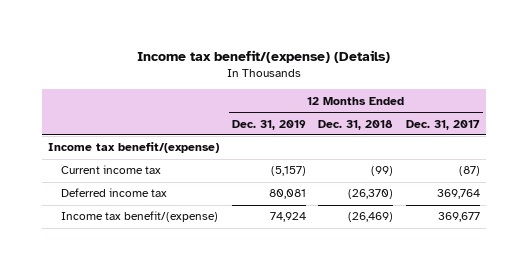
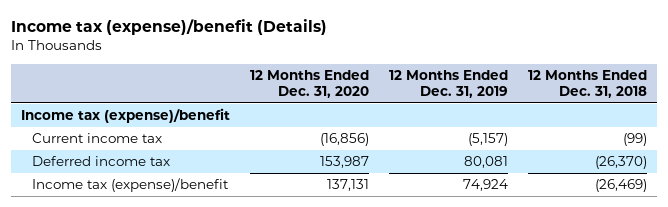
- Income tax benefit/(expense) (Details)
+ Income tax (expense)/benefit (Details)
- | 12 Months Ended Dec. 31, 2019 | 12 Months Ended Dec. 31, 2018 | 12 Months Ended Dec. 31, 2017
+ | 12 Months Ended Dec. 31, 2020 | 12 Months Ended Dec. 31, 2019 | 12 Months Ended Dec. 31, 2018
- Income tax benefit/(expense)
+ Income tax (expense)/benefit
- Income tax benefit/(expense) | 74,924 | (26,469) | 369,677
+ Income tax (expense)/benefit | 137,131 | 74,924 | (26,469)

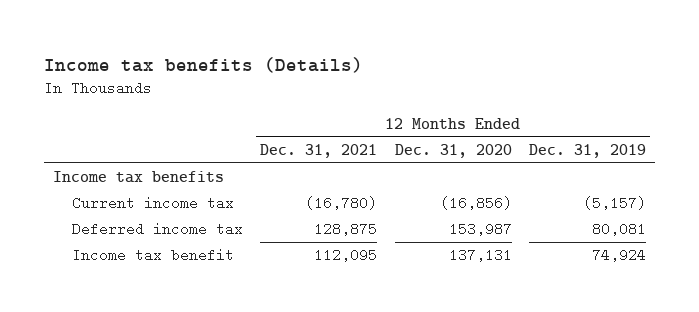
- Income tax (expense)/benefit (Details)
+ Income tax benefits (Details)
- | 12 Months Ended Dec. 31, 2020 | 12 Months Ended Dec. 31, 2019 | 12 Months Ended Dec. 31, 2018
+ | 12 Months Ended Dec. 31, 2021 | 12 Months Ended Dec. 31, 2020 | 12 Months Ended Dec. 31, 2019
- Income tax (expense)/benefit
+ Income tax benefits
- Income tax (expense)/benefit | 137,131 | 74,924 | (26,469)
+ Income tax benefit | 112,095 | 137,131 | 74,924

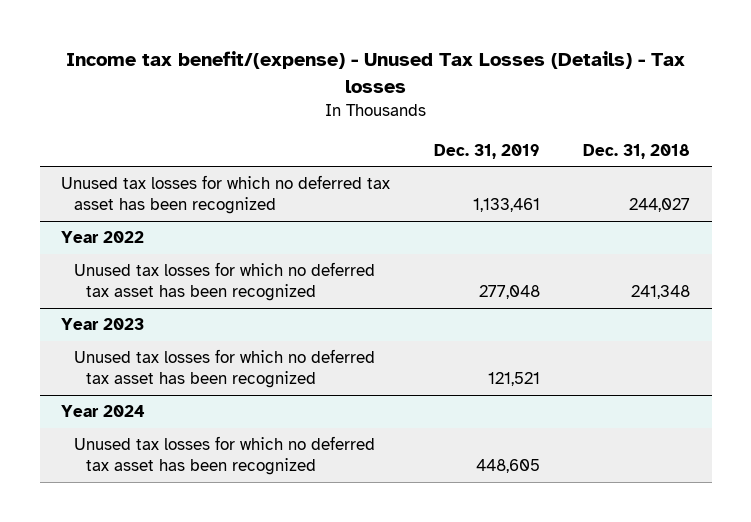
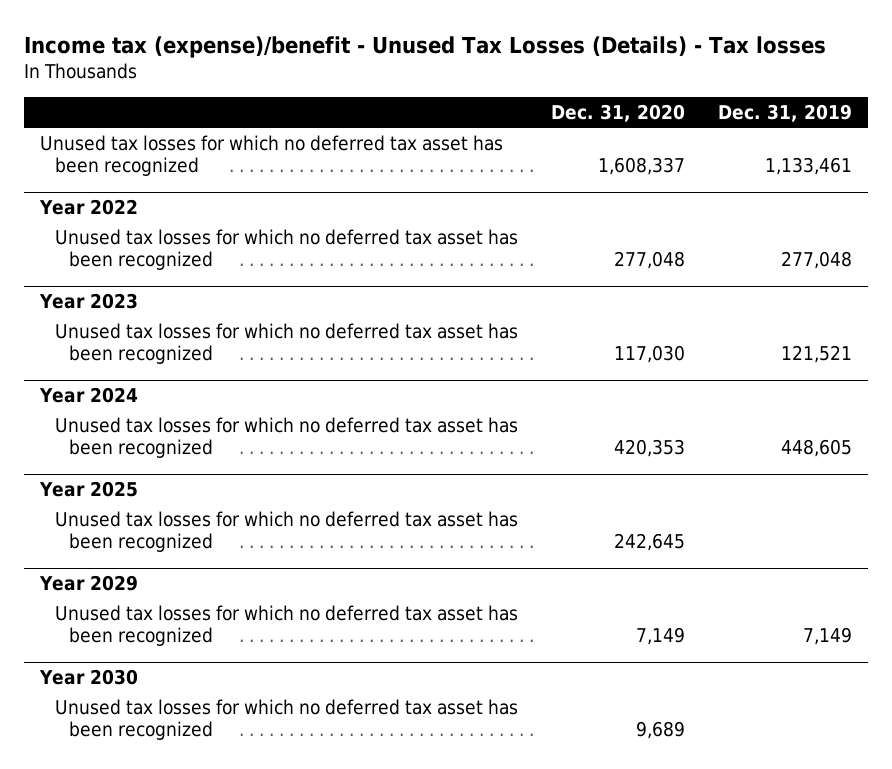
- Income tax benefit/(expense) - Unused Tax Losses (Details) - Tax losses
+ Income tax (expense)/benefit - Unused Tax Losses (Details) - Tax losses
- | Dec. 31, 2019 | Dec. 31, 2018
+ | Dec. 31, 2020 | Dec. 31, 2019
+ Year 2025
+ Unused tax losses for which no deferred tax asset has been recognized | 242,645 |
+ Year 2029
+ Unused tax losses for which no deferred tax asset has been recognized | 7,149 | 7,149
+ Year 2030
+ Unused tax losses for which no deferred tax asset has been recognized | 9,689 |

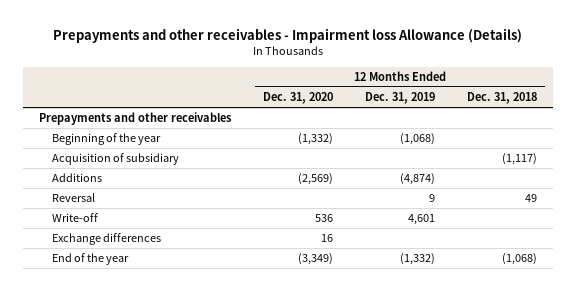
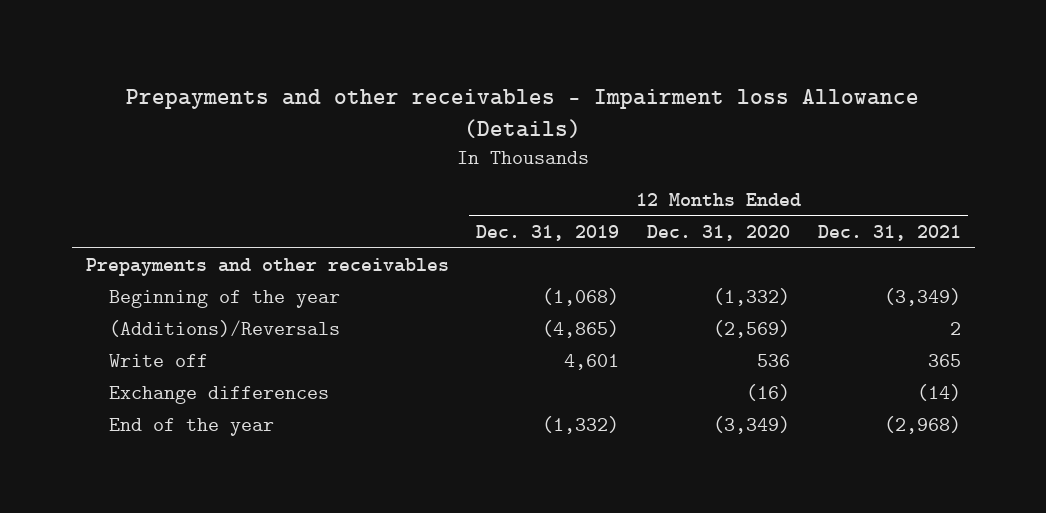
- | 12 Months Ended Dec. 31, 2020 | 12 Months Ended Dec. 31, 2019 | 12 Months Ended Dec. 31, 2018
+ | 12 Months Ended Dec. 31, 2019 | 12 Months Ended Dec. 31, 2020 | 12 Months Ended Dec. 31, 2021
- Acquisition of subsidiary | | | (1,117)
- Additions | (2,569) | (4,874) |
- Reversal | | 9 | 49
- Write-off | 536 | 4,601 |
- Exchange differences | 16 | |
+ (Additions)/Reversals | (4,865) | (2,569) | 2
+ Write off | 4,601 | 536 | 365
+ Exchange differences | | (16) | (14)

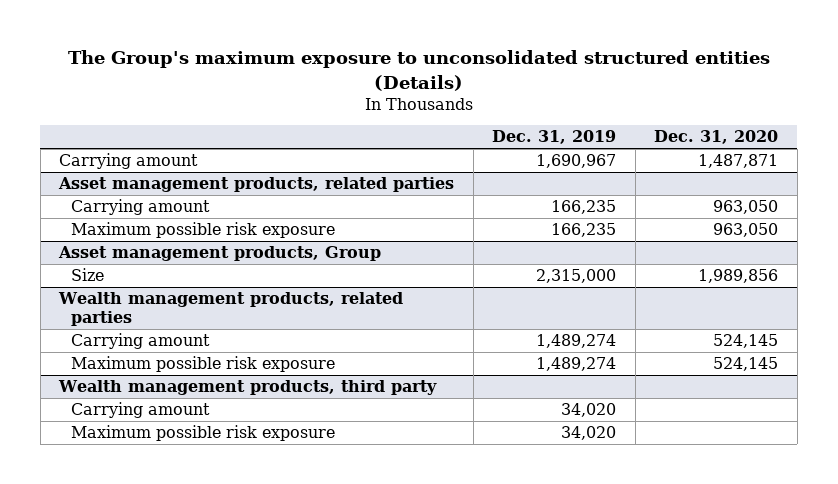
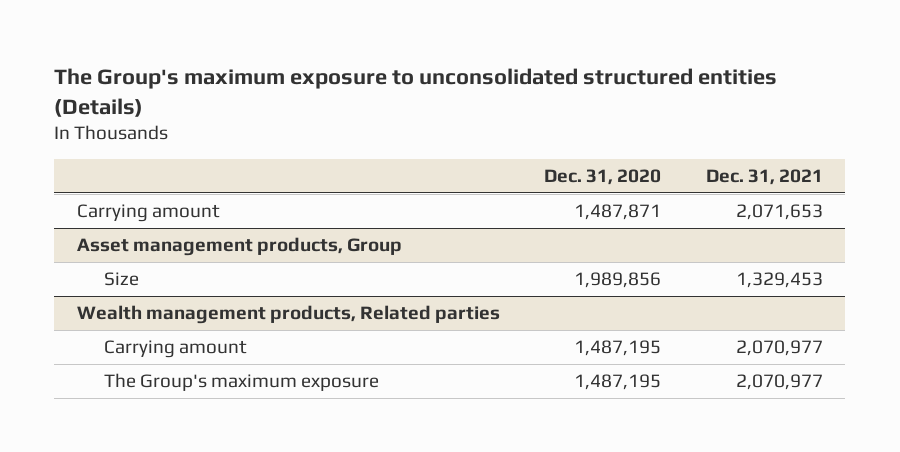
- | Dec. 31, 2019 | Dec. 31, 2020
+ | Dec. 31, 2020 | Dec. 31, 2021
- Asset management products, related parties
- Carrying amount | 166,235 | 963,050
- Maximum possible risk exposure | 166,235 | 963,050
- Wealth management products, related parties
- Carrying amount | 1,489,274 | 524,145
- Maximum possible risk exposure | 1,489,274 | 524,145
- Wealth management products, third party
- Carrying amount | 34,020 |
- Maximum possible risk exposure | 34,020 |
+ Wealth management products, Related parties
+ Carrying amount | 1,487,195 | 2,070,977
+ The Group's maximum exposure | 1,487,195 | 2,070,977

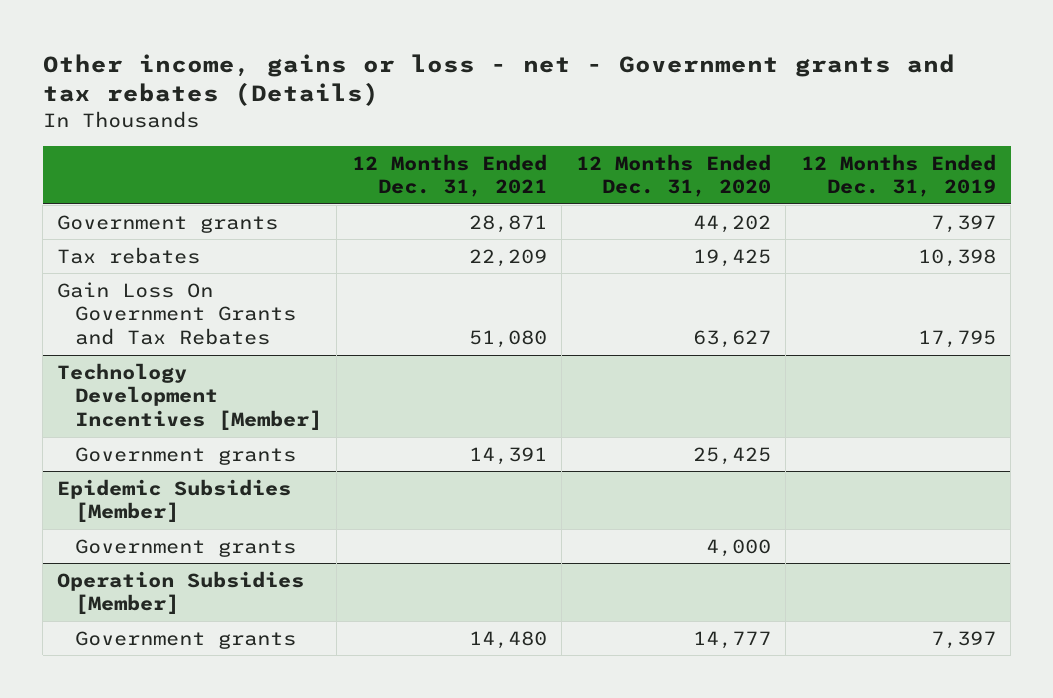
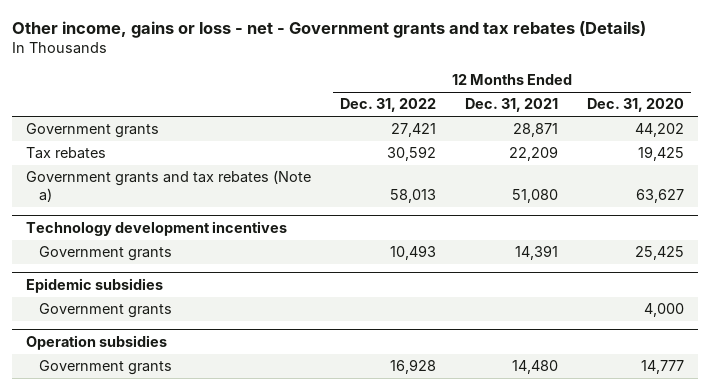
- | 12 Months Ended Dec. 31, 2021 | 12 Months Ended Dec. 31, 2020 | 12 Months Ended Dec. 31, 2019
+ | 12 Months Ended Dec. 31, 2022 | 12 Months Ended Dec. 31, 2021 | 12 Months Ended Dec. 31, 2020
- Gain Loss On Government Grants and Tax Rebates | 51,080 | 63,627 | 17,795
- Technology Development Incentives [Member]
+ Government grants and tax rebates (Note a) | 58,013 | 51,080 | 63,627
+ Technology development incentives
- Epidemic Subsidies [Member]
+ Epidemic subsidies
- Operation Subsidies [Member]
+ Operation subsidies

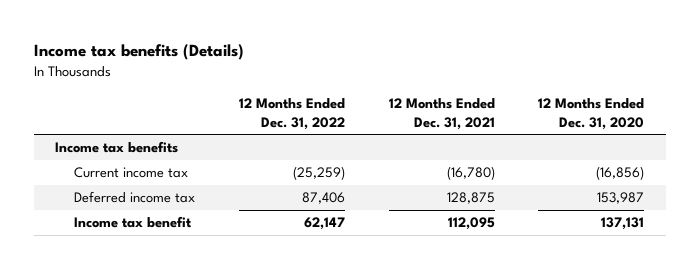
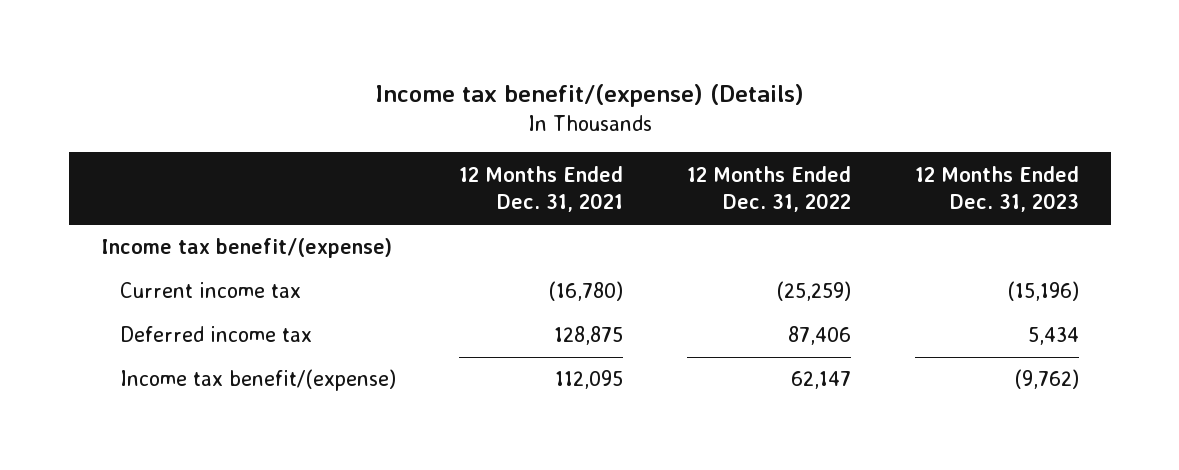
- Income tax benefits (Details)
+ Income tax benefit/(expense) (Details)
- | 12 Months Ended Dec. 31, 2022 | 12 Months Ended Dec. 31, 2021 | 12 Months Ended Dec. 31, 2020
+ | 12 Months Ended Dec. 31, 2021 | 12 Months Ended Dec. 31, 2022 | 12 Months Ended Dec. 31, 2023
- Income tax benefits
+ Income tax benefit/(expense)
- Income tax benefit | 62,147 | 112,095 | 137,131
+ Income tax benefit/(expense) | 112,095 | 62,147 | (9,762)

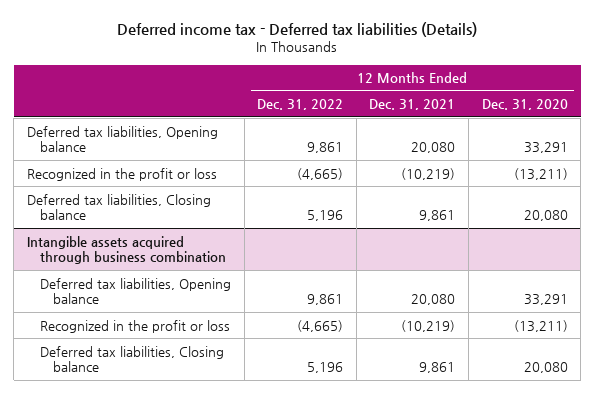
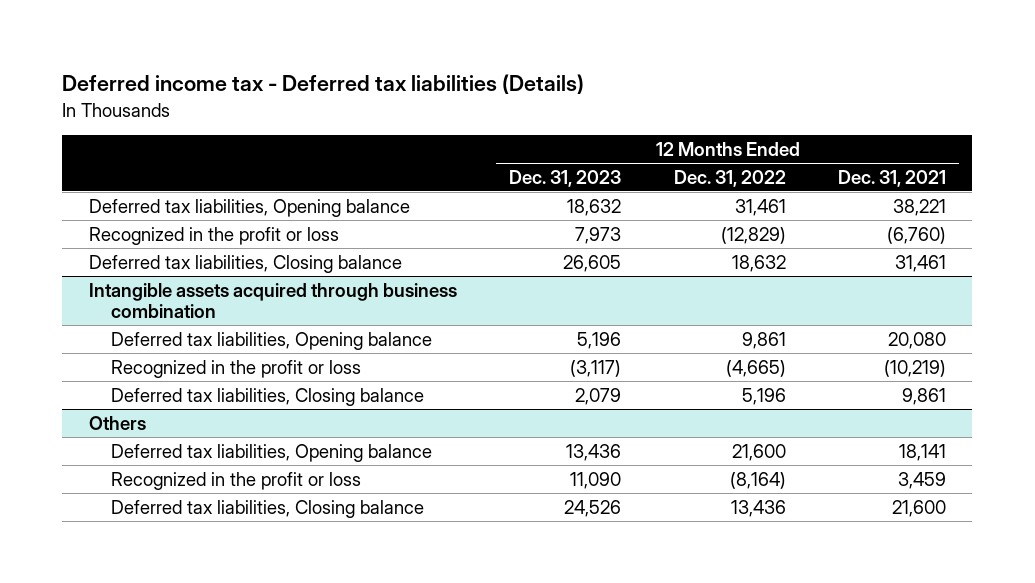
- | 12 Months Ended Dec. 31, 2022 | 12 Months Ended Dec. 31, 2021 | 12 Months Ended Dec. 31, 2020
+ | 12 Months Ended Dec. 31, 2023 | 12 Months Ended Dec. 31, 2022 | 12 Months Ended Dec. 31, 2021
- Deferred tax liabilities, Opening balance | 9,861 | 20,080 | 33,291
- Recognized in the profit or loss | (4,665) | (10,219) | (13,211)
- Deferred tax liabilities, Closing balance | 5,196 | 9,861 | 20,080
+ Deferred tax liabilities, Opening balance | 18,632 | 31,461 | 38,221
+ Recognized in the profit or loss | 7,973 | (12,829) | (6,760)
+ Deferred tax liabilities, Closing balance | 26,605 | 18,632 | 31,461
+ Others
+ Deferred tax liabilities, Opening balance | 13,436 | 21,600 | 18,141
+ Recognized in the profit or loss | 11,090 | (8,164) | 3,459
+ Deferred tax liabilities, Closing balance | 24,526 | 13,436 | 21,600

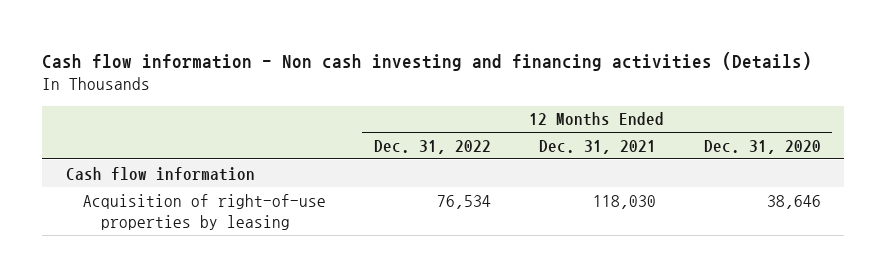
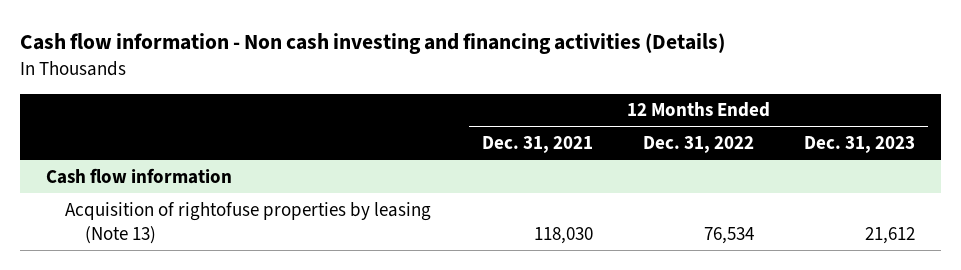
- | 12 Months Ended Dec. 31, 2022 | 12 Months Ended Dec. 31, 2021 | 12 Months Ended Dec. 31, 2020
+ | 12 Months Ended Dec. 31, 2021 | 12 Months Ended Dec. 31, 2022 | 12 Months Ended Dec. 31, 2023
- Acquisition of right-of-use properties by leasing | 76,534 | 118,030 | 38,646
+ Acquisition of rightofuse properties by leasing (Note 13) | 118,030 | 76,534 | 21,612

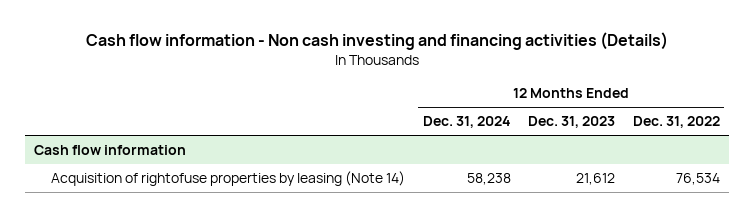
- | 12 Months Ended Dec. 31, 2021 | 12 Months Ended Dec. 31, 2022 | 12 Months Ended Dec. 31, 2023
+ | 12 Months Ended Dec. 31, 2024 | 12 Months Ended Dec. 31, 2023 | 12 Months Ended Dec. 31, 2022
- Acquisition of rightofuse properties by leasing (Note 13) | 118,030 | 76,534 | 21,612
+ Acquisition of rightofuse properties by leasing (Note 14) | 58,238 | 21,612 | 76,534

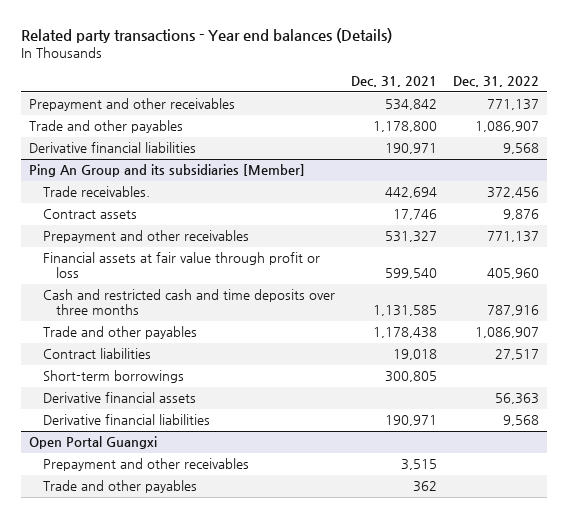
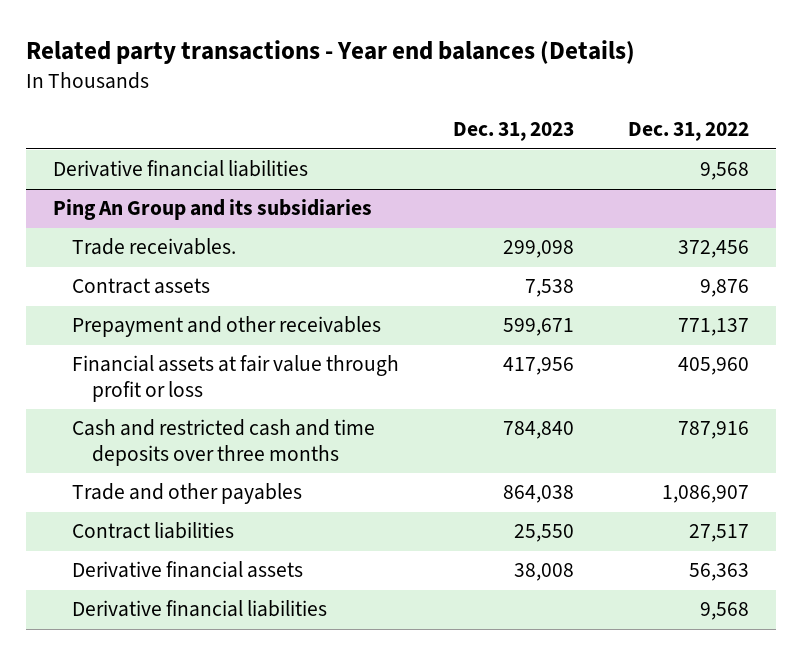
- | Dec. 31, 2021 | Dec. 31, 2022
+ | Dec. 31, 2023 | Dec. 31, 2022
- Prepayment and other receivables | 534,842 | 771,137
- Trade and other payables | 1,178,800 | 1,086,907
- Ping An Group and its subsidiaries [Member]
+ Ping An Group and its subsidiaries
- Short-term borrowings | 300,805 |
- Open Portal Guangxi
- Prepayment and other receivables | 3,515 |
- Trade and other payables | 362 |

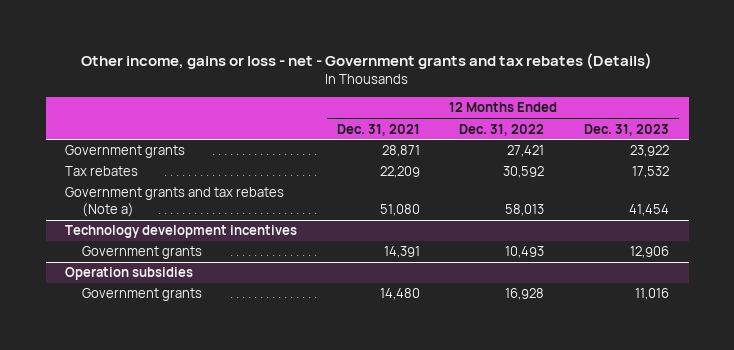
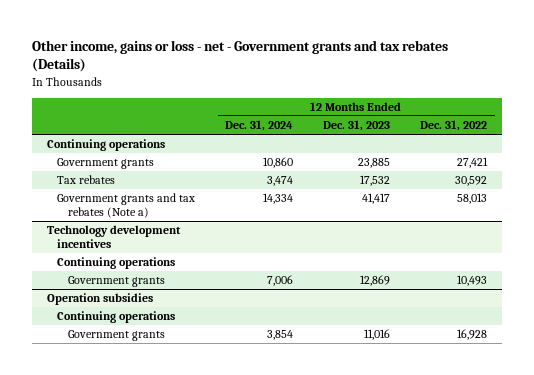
- | 12 Months Ended Dec. 31, 2021 | 12 Months Ended Dec. 31, 2022 | 12 Months Ended Dec. 31, 2023
+ | 12 Months Ended Dec. 31, 2024 | 12 Months Ended Dec. 31, 2023 | 12 Months Ended Dec. 31, 2022
- Government grants | 28,871 | 27,421 | 23,922
+ Continuing operations
+ Government grants | 10,860 | 23,885 | 27,421
- Government grants and tax rebates (Note a) | 51,080 | 58,013 | 41,454
+ Government grants and tax rebates (Note a) | 14,334 | 41,417 | 58,013
@ Technology development incentives
- Government grants | 14,391 | 10,493 | 12,906
+ Continuing operations
+ Government grants | 7,006 | 12,869 | 10,493
@ Operation subsidies
+ Continuing operations

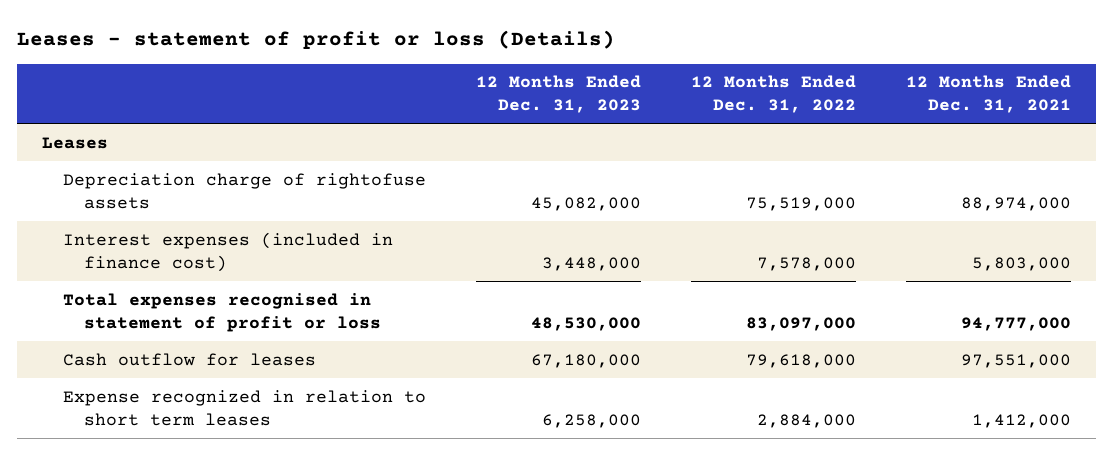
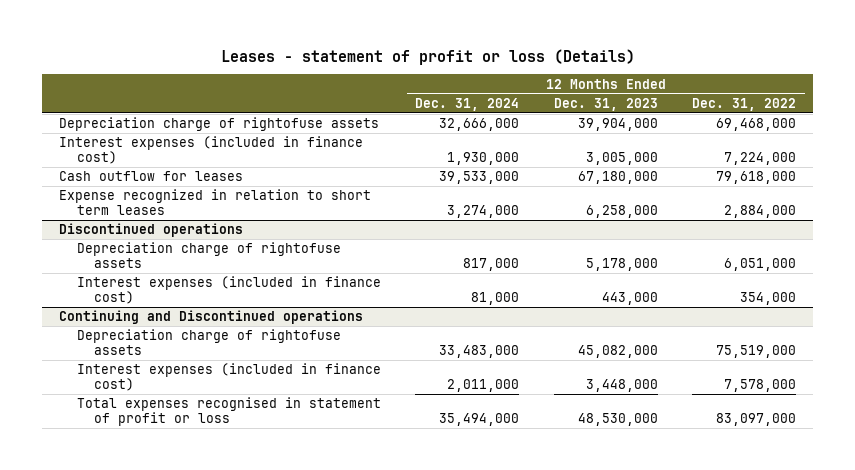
- | 12 Months Ended Dec. 31, 2023 | 12 Months Ended Dec. 31, 2022 | 12 Months Ended Dec. 31, 2021
+ | 12 Months Ended Dec. 31, 2024 | 12 Months Ended Dec. 31, 2023 | 12 Months Ended Dec. 31, 2022
- Leases
+ Depreciation charge of rightofuse assets | 32,666,000 | 39,904,000 | 69,468,000
+ Interest expenses (included in finance cost) | 1,930,000 | 3,005,000 | 7,224,000
moved up: Cash outflow for leases | 39,533,000 | 67,180,000 | 79,618,000
moved up: Expense recognized in relation to short term leases | 3,274,000 | 6,258,000 | 2,884,000
+ Discontinued operations
+ Depreciation charge of rightofuse assets | 817,000 | 5,178,000 | 6,051,000
+ Interest expenses (included in finance cost) | 81,000 | 443,000 | 354,000
+ Continuing and Discontinued operations

